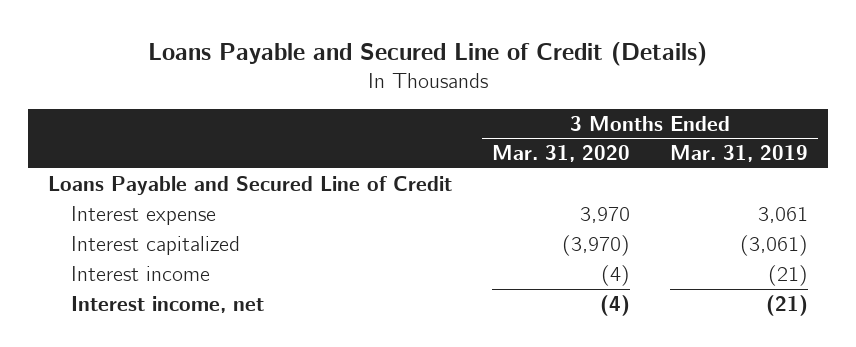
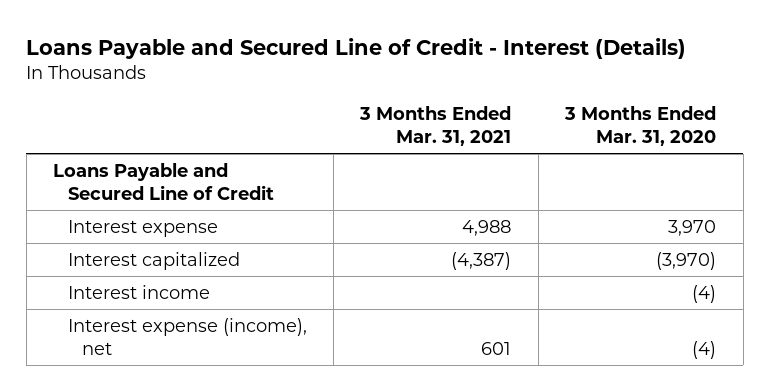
- Loans Payable and Secured Line of Credit (Details)
+ Loans Payable and Secured Line of Credit - Interest (Details)
- | 3 Months Ended Mar. 31, 2020 | 3 Months Ended Mar. 31, 2019
+ | 3 Months Ended Mar. 31, 2021 | 3 Months Ended Mar. 31, 2020
- Interest income, net | (4) | (21)
+ Interest expense (income), net | 601 | (4)

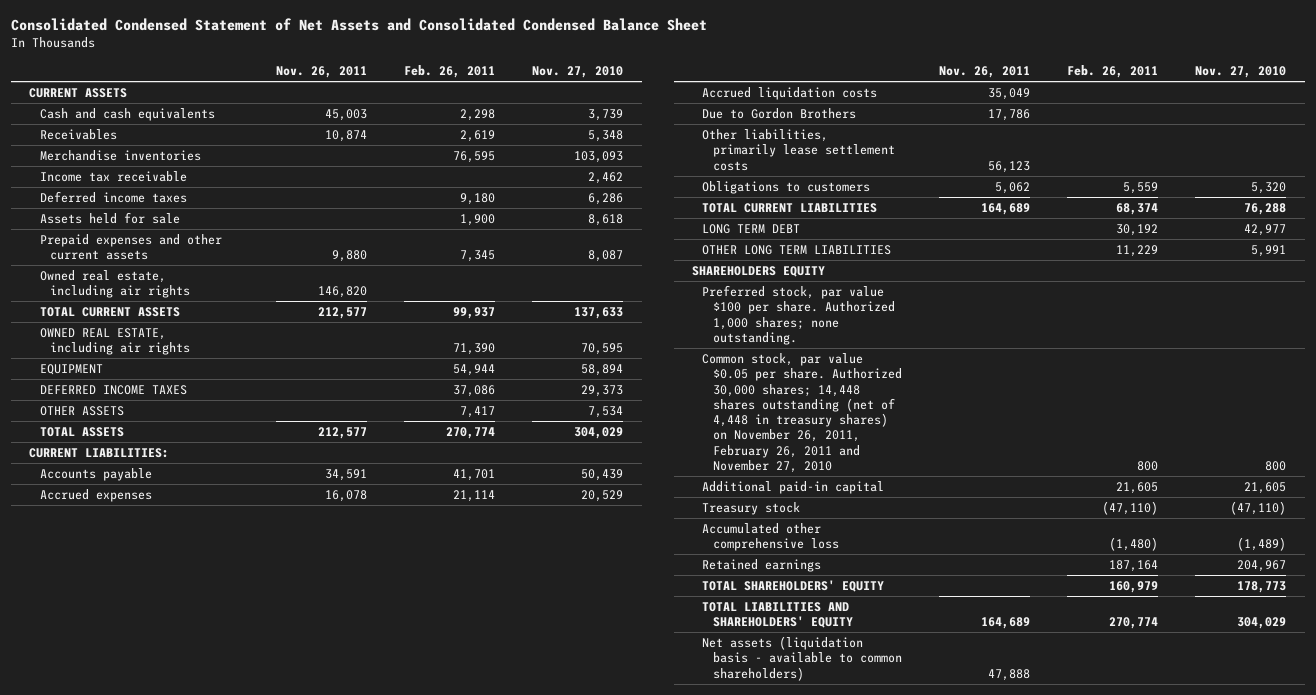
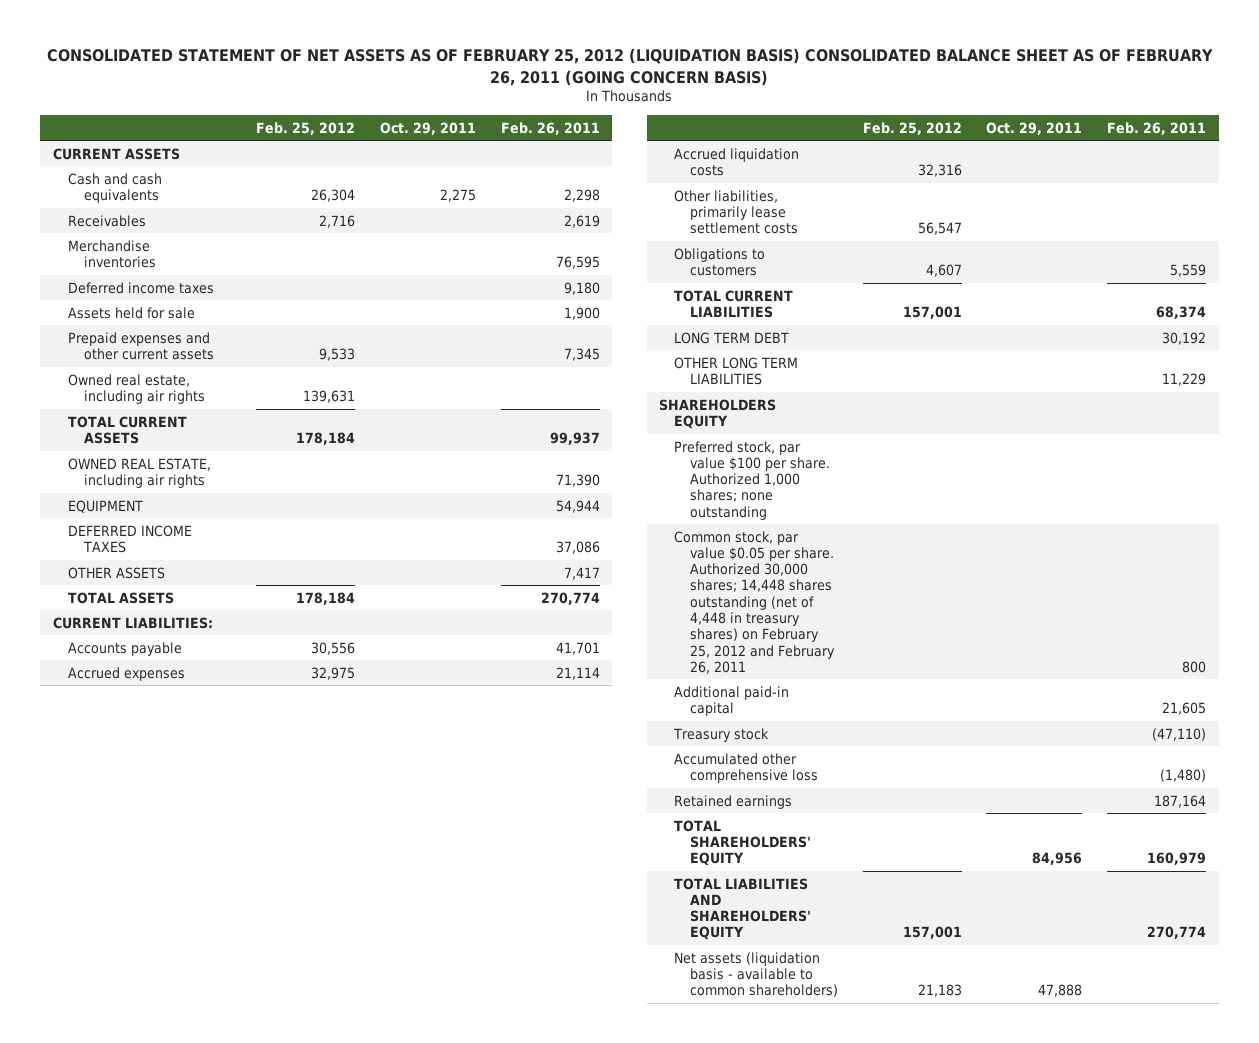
- Consolidated Condensed Statement of Net Assets and Consolidated Condensed Balance Sheet
+ CONSOLIDATED STATEMENT OF NET ASSETS AS OF FEBRUARY 25, 2012 (LIQUIDATION BASIS) CONSOLIDATED BALANCE SHEET AS OF FEBRUARY 26, 2011 (GOING CONCERN BASIS)
- | Nov. 26, 2011 | Feb. 26, 2011 | Nov. 27, 2010
+ | Feb. 25, 2012 | Oct. 29, 2011 | Feb. 26, 2011
- Income tax receivable | | | 2,462
- Due to Gordon Brothers | 17,786 | |
- Preferred stock, par value $100 per share. Authorized 1,000 shares; none outstanding.
- Common stock, par value $0.05 per share. Authorized 30,000 shares; 14,448 shares outstanding (net of 4,448 in treasury shares) on November 26, 2011, February 26, 2011 and November 27, 2010 | | 800 | 800
+ Preferred stock, par value $100 per share. Authorized 1,000 shares; none outstanding
+ Common stock, par value $0.05 per share. Authorized 30,000 shares; 14,448 shares outstanding (net of 4,448 in treasury shares) on February 25, 2012 and February 26, 2011 | | | 800

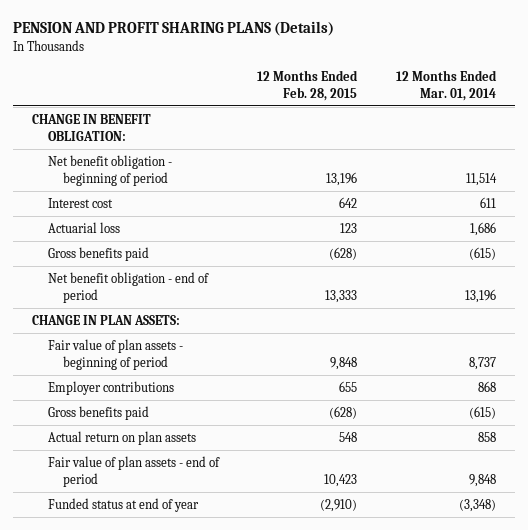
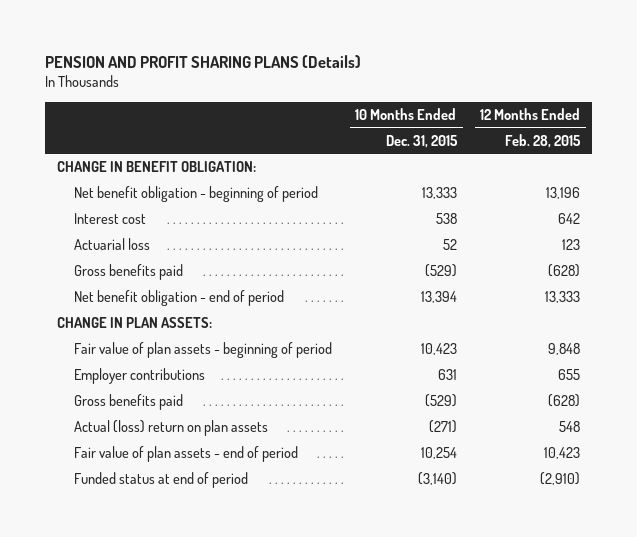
- | 12 Months Ended Feb. 28, 2015 | 12 Months Ended Mar. 01, 2014
+ | 10 Months Ended Dec. 31, 2015 | 12 Months Ended Feb. 28, 2015
- Actual return on plan assets | 548 | 858
+ Actual (loss) return on plan assets | (271) | 548
- Funded status at end of year | (2,910) | (3,348)
+ Funded status at end of period | (3,140) | (2,910)

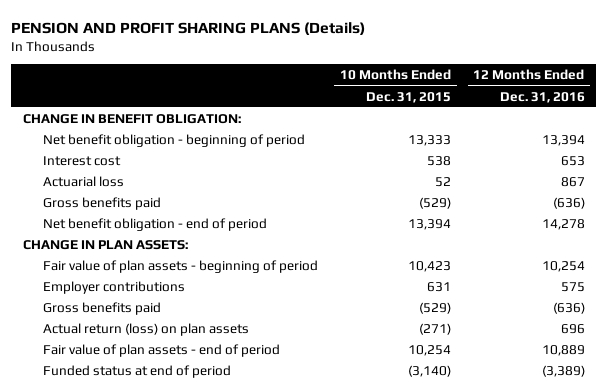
- | 10 Months Ended Dec. 31, 2015 | 12 Months Ended Feb. 28, 2015
+ | 10 Months Ended Dec. 31, 2015 | 12 Months Ended Dec. 31, 2016
- Actual (loss) return on plan assets | (271) | 548
+ Actual return (loss) on plan assets | (271) | 696

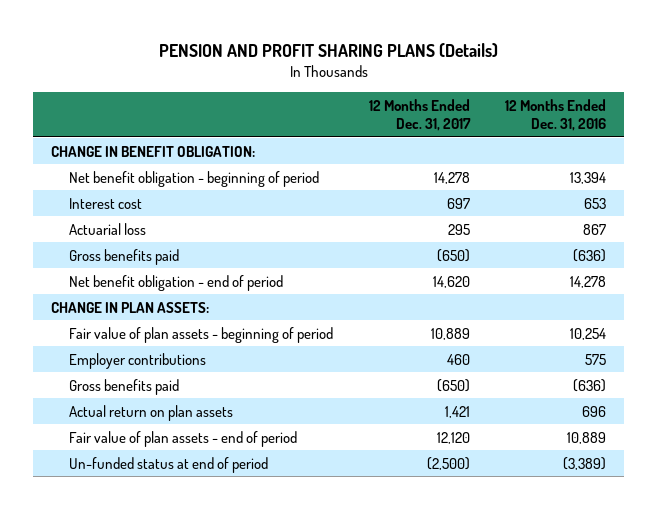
- | 10 Months Ended Dec. 31, 2015 | 12 Months Ended Dec. 31, 2016
+ | 12 Months Ended Dec. 31, 2017 | 12 Months Ended Dec. 31, 2016
- Actual return (loss) on plan assets | (271) | 696
+ Actual return on plan assets | 1,421 | 696
- Funded status at end of period | (3,140) | (3,389)
+ Un-funded status at end of period | (2,500) | (3,389)

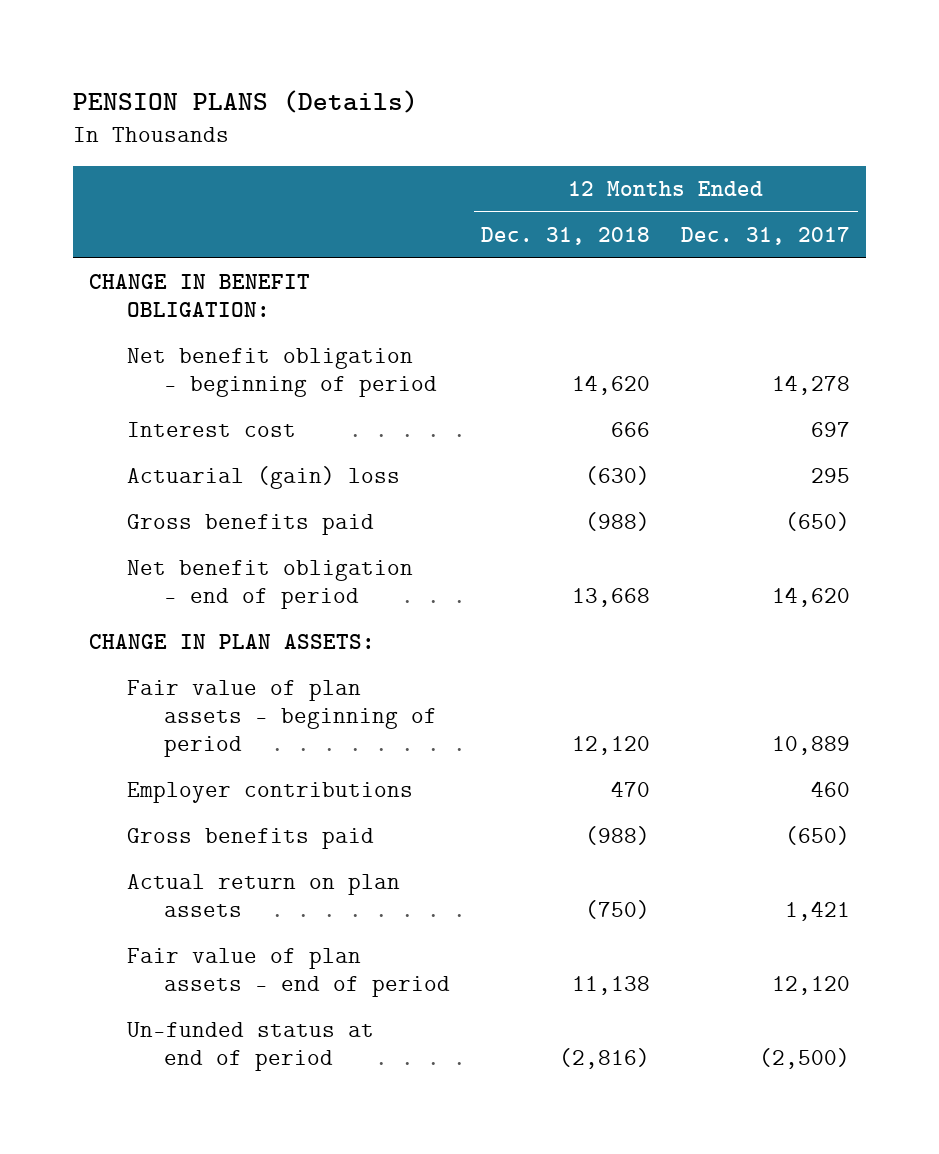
- PENSION AND PROFIT SHARING PLANS (Details)
+ PENSION PLANS (Details)
- | 12 Months Ended Dec. 31, 2017 | 12 Months Ended Dec. 31, 2016
+ | 12 Months Ended Dec. 31, 2018 | 12 Months Ended Dec. 31, 2017
- Actuarial loss | 295 | 867
+ Actuarial (gain) loss | (630) | 295

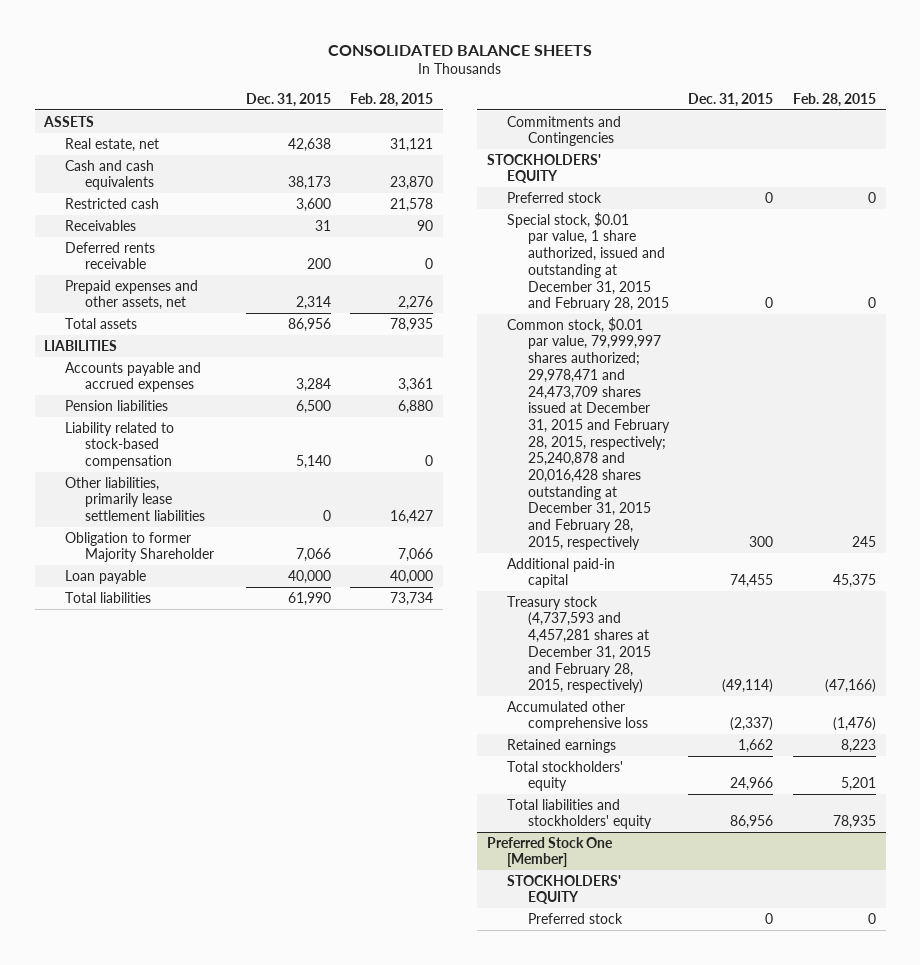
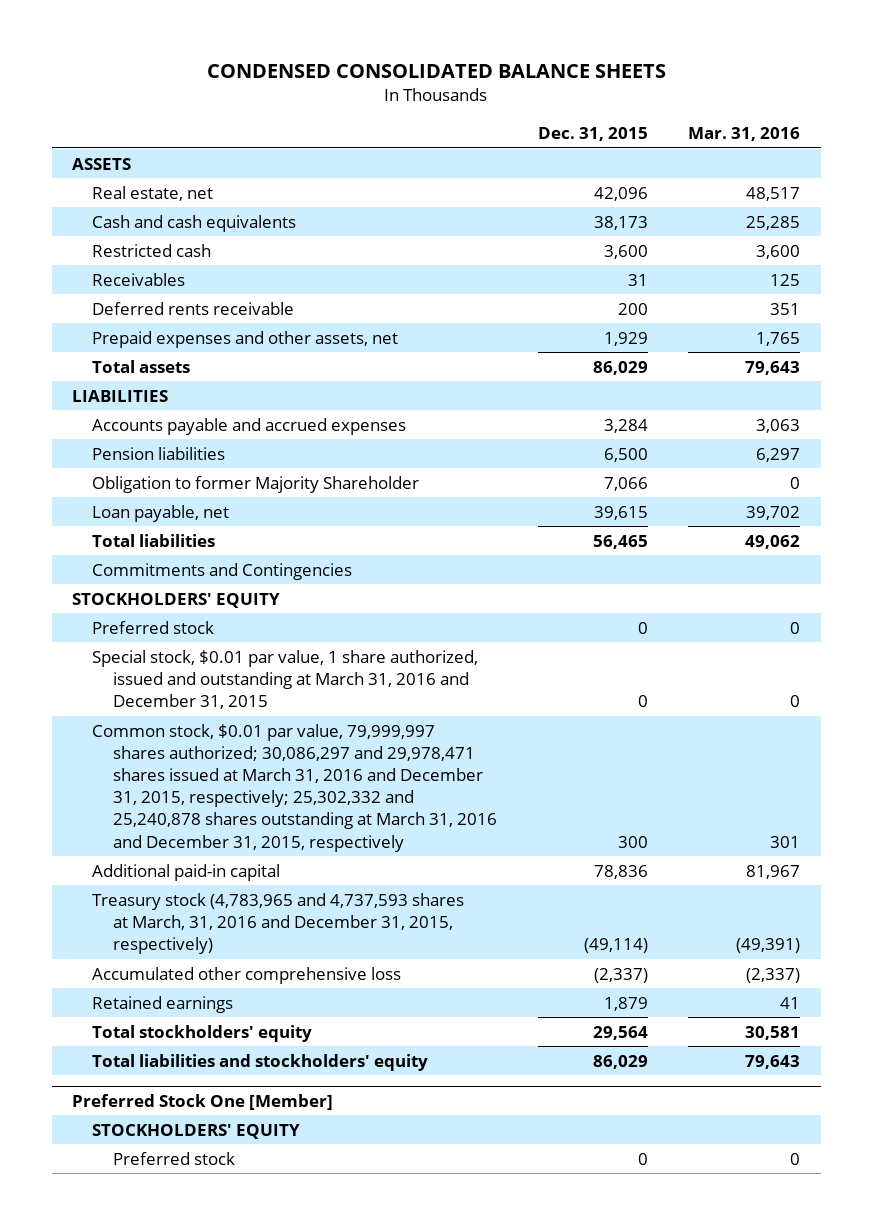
- CONSOLIDATED BALANCE SHEETS
+ CONDENSED CONSOLIDATED BALANCE SHEETS
- | Dec. 31, 2015 | Feb. 28, 2015
+ | Dec. 31, 2015 | Mar. 31, 2016
- Real estate, net | 42,638 | 31,121
+ Real estate, net | 42,096 | 48,517
- Prepaid expenses and other assets, net | 2,314 | 2,276
- Total assets | 86,956 | 78,935
+ Prepaid expenses and other assets, net | 1,929 | 1,765
+ Total assets | 86,029 | 79,643
- Liability related to stock-based compensation | 5,140 | 0
- Other liabilities, primarily lease settlement liabilities | 0 | 16,427
- Loan payable | 40,000 | 40,000
- Total liabilities | 61,990 | 73,734
+ Loan payable, net | 39,615 | 39,702
+ Total liabilities | 56,465 | 49,062
- Special stock, $0.01 par value, 1 share authorized, issued and outstanding at December 31, 2015 and February 28, 2015 | 0 | 0
- Common stock, $0.01 par value, 79,999,997 shares authorized; 29,978,471 and 24,473,709 shares issued at December 31, 2015 and February 28, 2015, respectively; 25,240,878 and 20,016,428 shares outstanding at December 31, 2015 and February 28, 2015, respectively | 300 | 245
- Additional paid-in capital | 74,455 | 45,375
- Treasury stock (4,737,593 and 4,457,281 shares at December 31, 2015 and February 28, 2015, respectively) | (49,114) | (47,166)
+ Special stock, $0.01 par value, 1 share authorized, issued and outstanding at March 31, 2016 and December 31, 2015 | 0 | 0
+ Common stock, $0.01 par value, 79,999,997 shares authorized; 30,086,297 and 29,978,471 shares issued at March 31, 2016 and December 31, 2015, respectively; 25,302,332 and 25,240,878 shares outstanding at March 31, 2016 and December 31, 2015, respectively | 300 | 301
+ Additional paid-in capital | 78,836 | 81,967
+ Treasury stock (4,783,965 and 4,737,593 shares at March, 31, 2016 and December 31, 2015, respectively) | (49,114) | (49,391)
- Retained earnings | 1,662 | 8,223
- Total stockholders' equity | 24,966 | 5,201
- Total liabilities and stockholders' equity | 86,956 | 78,935
+ Retained earnings | 1,879 | 41
+ Total stockholders' equity | 29,564 | 30,581
+ Total liabilities and stockholders' equity | 86,029 | 79,643

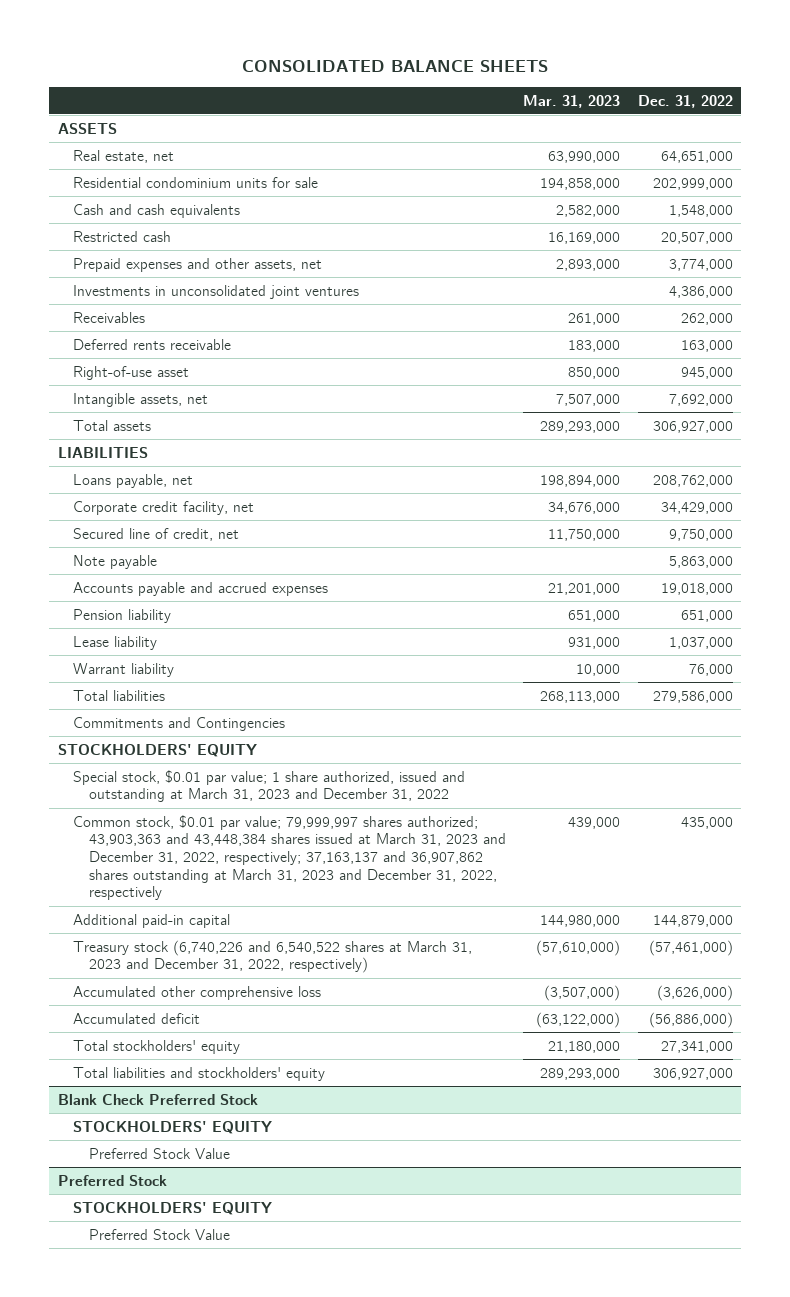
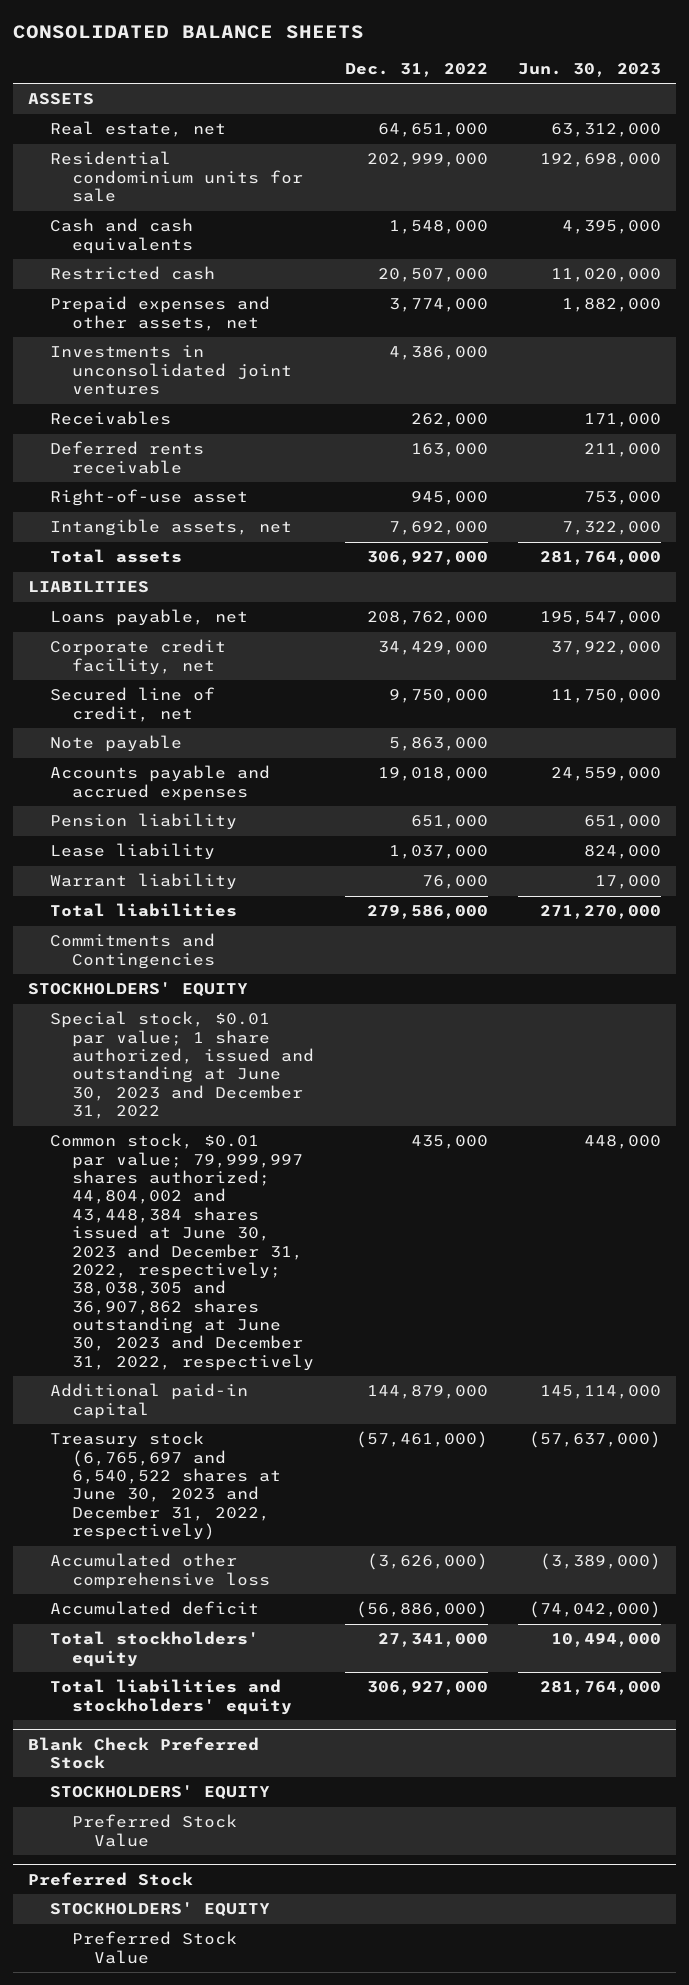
- | Mar. 31, 2023 | Dec. 31, 2022
+ | Dec. 31, 2022 | Jun. 30, 2023
- Special stock, $0.01 par value; 1 share authorized, issued and outstanding at March 31, 2023 and December 31, 2022
- Common stock, $0.01 par value; 79,999,997 shares authorized; 43,903,363 and 43,448,384 shares issued at March 31, 2023 and December 31, 2022, respectively; 37,163,137 and 36,907,862 shares outstanding at March 31, 2023 and December 31, 2022, respectively | 439,000 | 435,000
+ Special stock, $0.01 par value; 1 share authorized, issued and outstanding at June 30, 2023 and December 31, 2022
+ Common stock, $0.01 par value; 79,999,997 shares authorized; 44,804,002 and 43,448,384 shares issued at June 30, 2023 and December 31, 2022, respectively; 38,038,305 and 36,907,862 shares outstanding at June 30, 2023 and December 31, 2022, respectively | 435,000 | 448,000
- Treasury stock (6,740,226 and 6,540,522 shares at March 31, 2023 and December 31, 2022, respectively) | (57,610,000) | (57,461,000)
+ Treasury stock (6,765,697 and 6,540,522 shares at June 30, 2023 and December 31, 2022, respectively) | (57,461,000) | (57,637,000)

